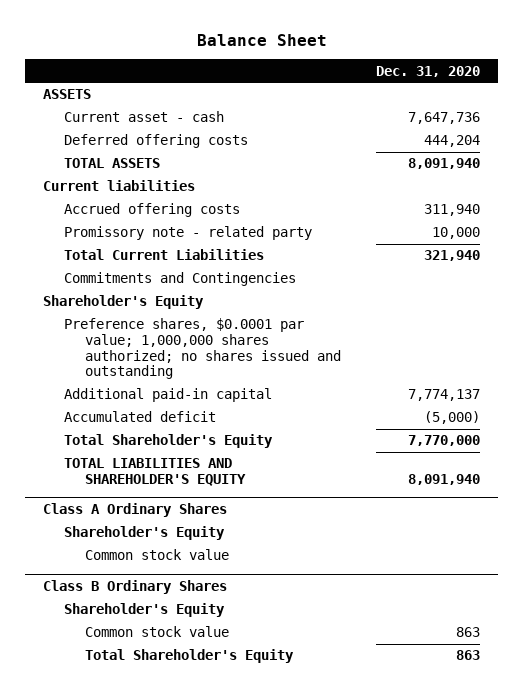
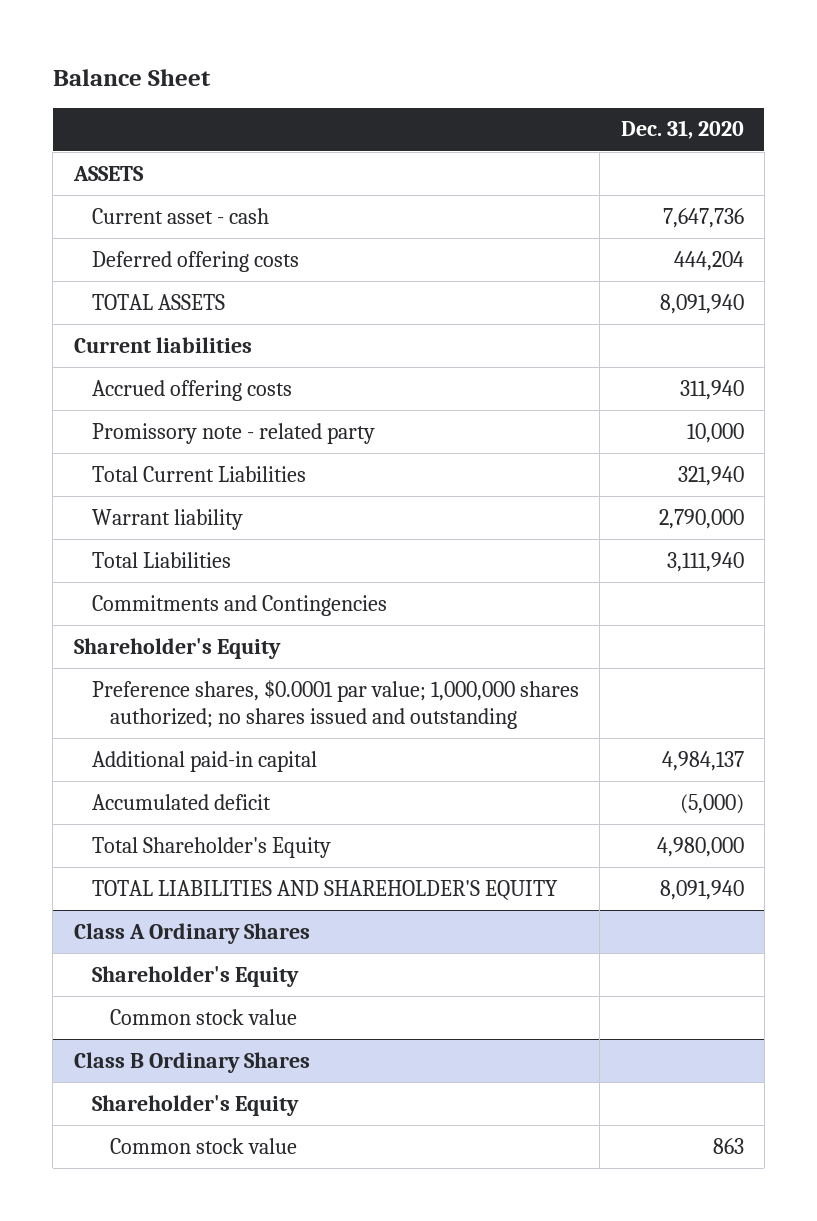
+ Warrant liability | 2,790,000
+ Total Liabilities | 3,111,940
- Additional paid-in capital | 7,774,137
+ Additional paid-in capital | 4,984,137
- Total Shareholder's Equity | 7,770,000
+ Total Shareholder's Equity | 4,980,000
@ Class B Ordinary Shares
- Total Shareholder's Equity | 863

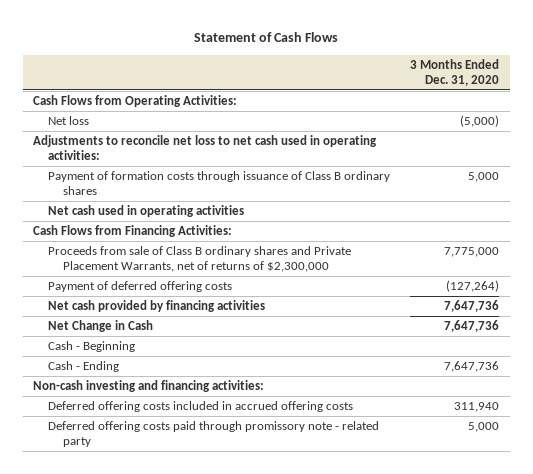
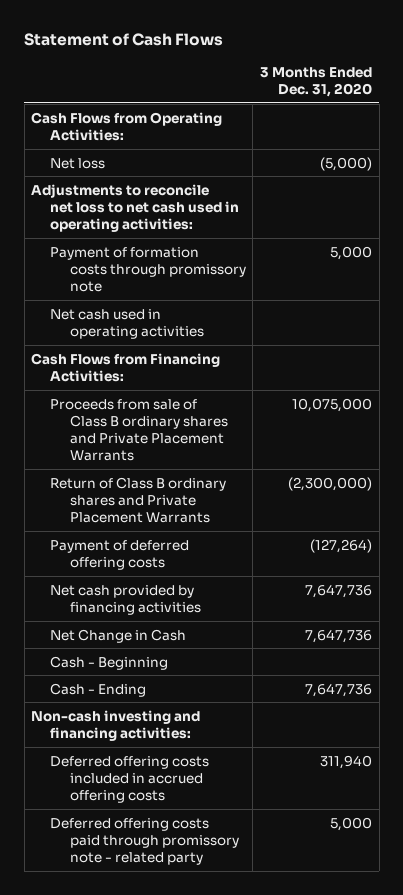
- Payment of formation costs through issuance of Class B ordinary shares | 5,000
+ Payment of formation costs through promissory note | 5,000
- Proceeds from sale of Class B ordinary shares and Private Placement Warrants, net of returns of $2,300,000 | 7,775,000
+ Proceeds from sale of Class B ordinary shares and Private Placement Warrants | 10,075,000
+ Return of Class B ordinary shares and Private Placement Warrants | (2,300,000)

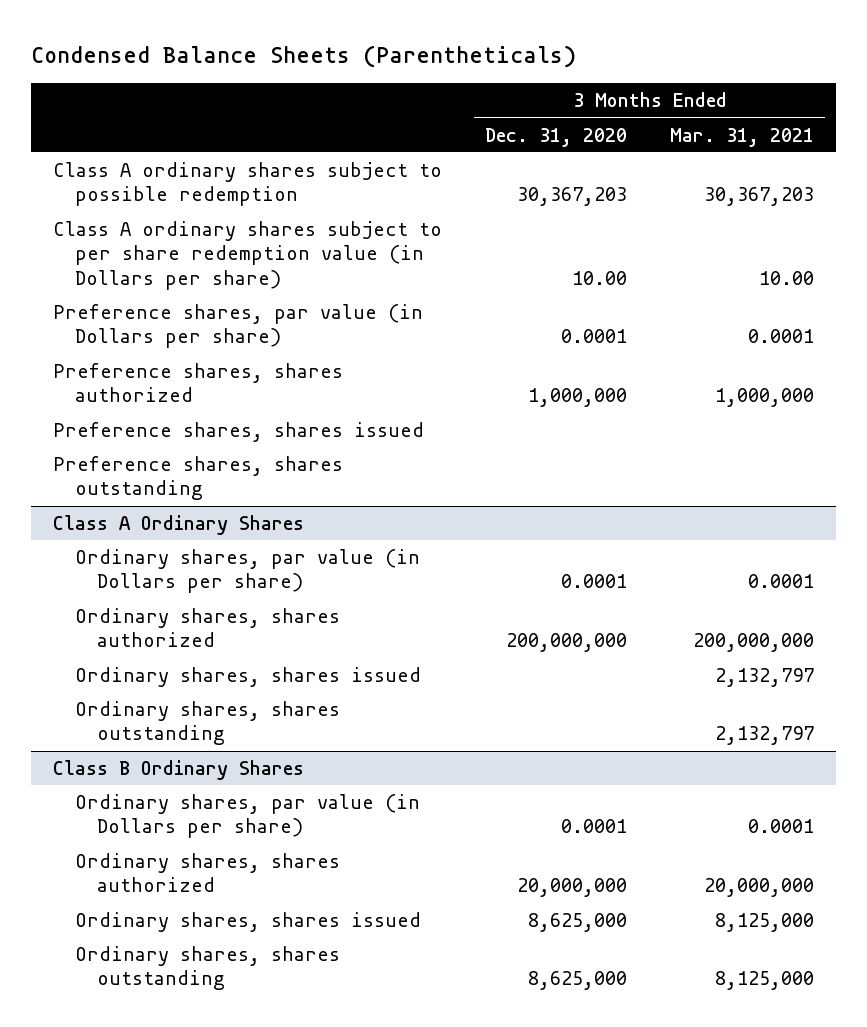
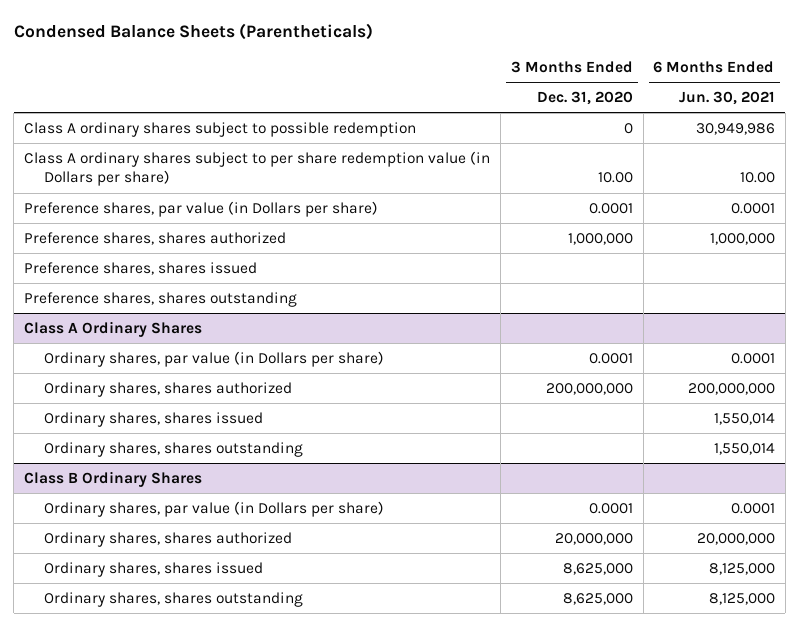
- | 3 Months Ended Dec. 31, 2020 | 3 Months Ended Mar. 31, 2021
+ | 3 Months Ended Dec. 31, 2020 | 6 Months Ended Jun. 30, 2021
- Class A ordinary shares subject to possible redemption | 30,367,203 | 30,367,203
+ Class A ordinary shares subject to possible redemption | 0 | 30,949,986

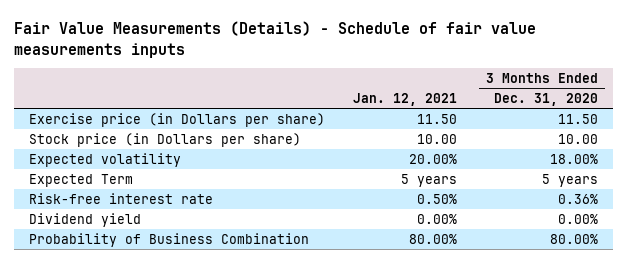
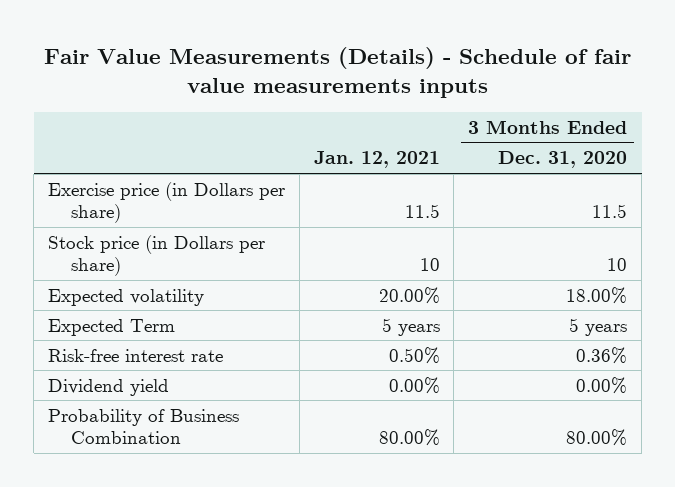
- Exercise price (in Dollars per share) | 11.50 | 11.50
- Stock price (in Dollars per share) | 10.00 | 10.00
+ Exercise price (in Dollars per share) | 11.5 | 11.5
+ Stock price (in Dollars per share) | 10 | 10

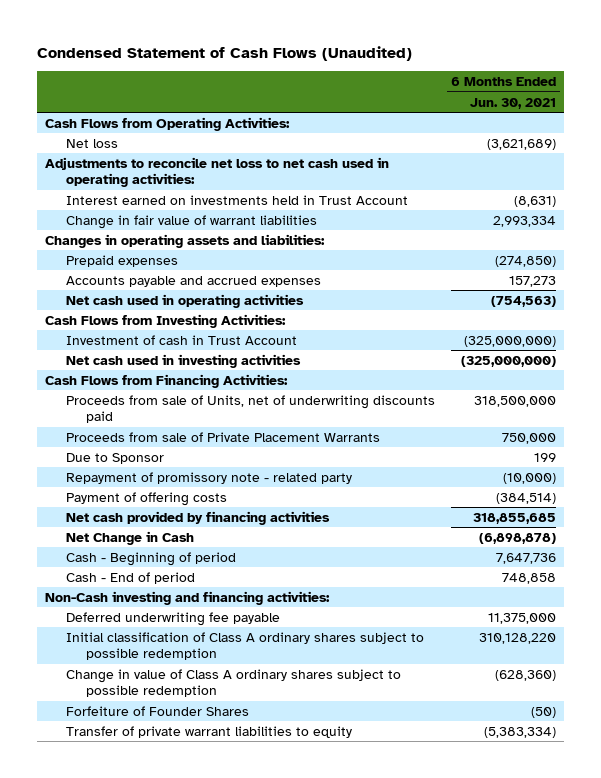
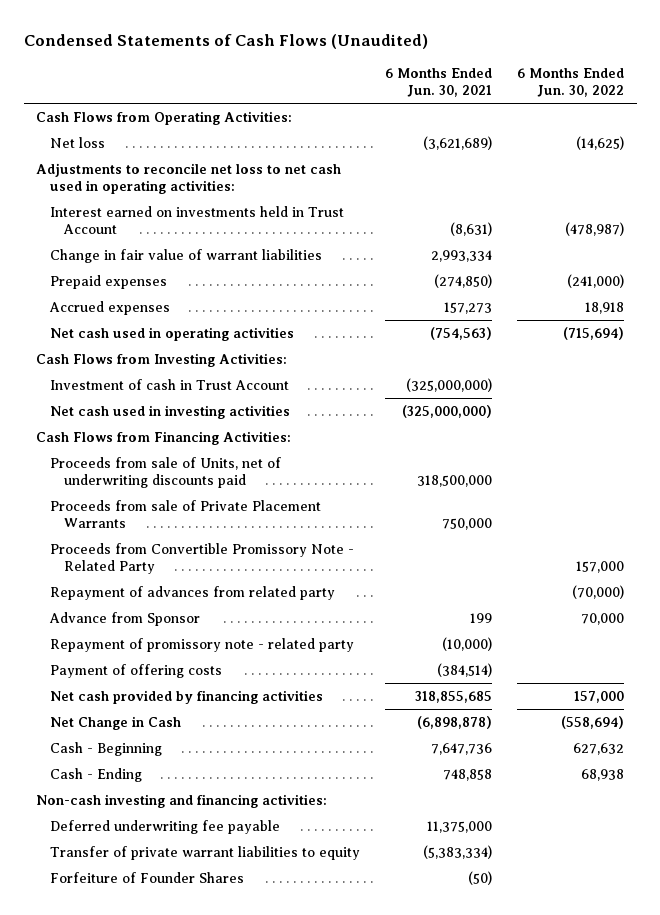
- Condensed Statement of Cash Flows (Unaudited)
+ Condensed Statements of Cash Flows (Unaudited)
- | 6 Months Ended Jun. 30, 2021
+ | 6 Months Ended Jun. 30, 2021 | 6 Months Ended Jun. 30, 2022
- Changes in operating assets and liabilities:
- Accounts payable and accrued expenses | 157,273
+ Accrued expenses | 157,273 | 18,918
- Due to Sponsor | 199
+ Proceeds from Convertible Promissory Note - Related Party | | 157,000
+ Repayment of advances from related party | | (70,000)
+ Advance from Sponsor | 199 | 70,000
- Cash - Beginning of period | 7,647,736
- Cash - End of period | 748,858
- Non-Cash investing and financing activities:
+ Cash - Beginning | 7,647,736 | 627,632
+ Cash - Ending | 748,858 | 68,938
+ Non-cash investing and financing activities:
- Initial classification of Class A ordinary shares subject to possible redemption | 310,128,220
- Change in value of Class A ordinary shares subject to possible redemption | (628,360)
moved down: Forfeiture of Founder Shares | (50) |

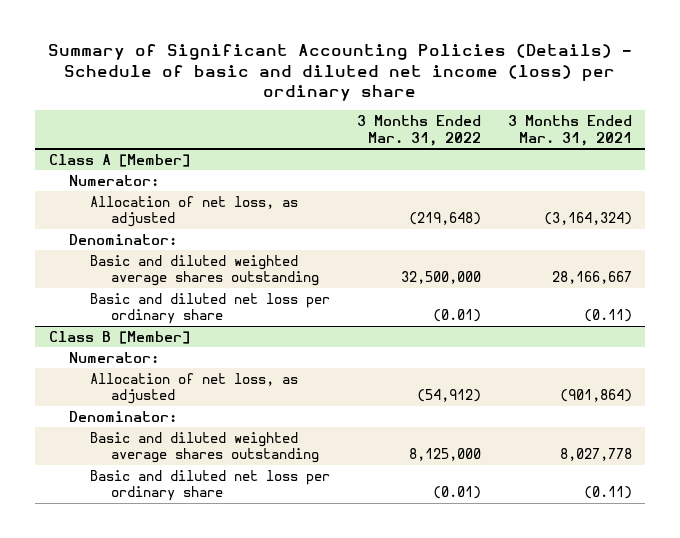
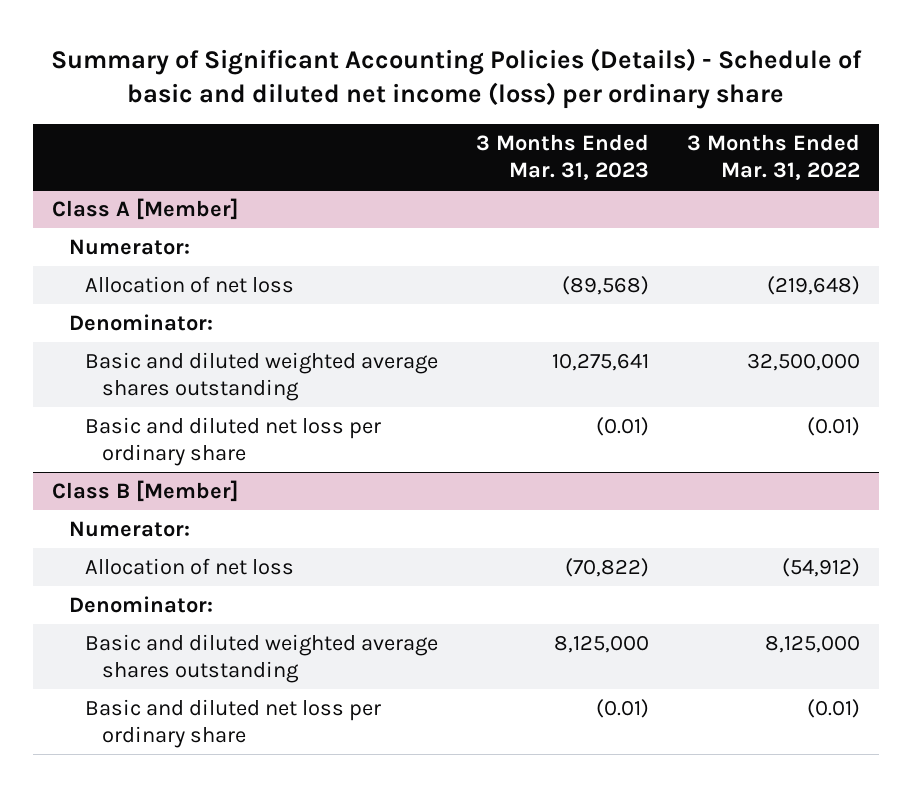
- | 3 Months Ended Mar. 31, 2022 | 3 Months Ended Mar. 31, 2021
+ | 3 Months Ended Mar. 31, 2023 | 3 Months Ended Mar. 31, 2022
@ Class A [Member]
- Allocation of net loss, as adjusted | (219,648) | (3,164,324)
+ Allocation of net loss | (89,568) | (219,648)
@ Class B [Member]
- Allocation of net loss, as adjusted | (54,912) | (901,864)
+ Allocation of net loss | (70,822) | (54,912)

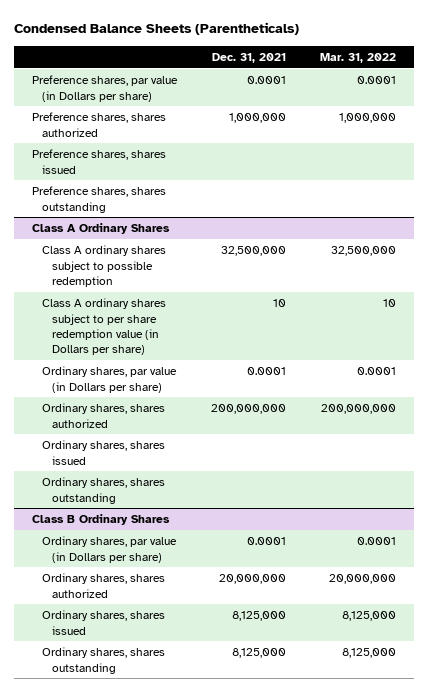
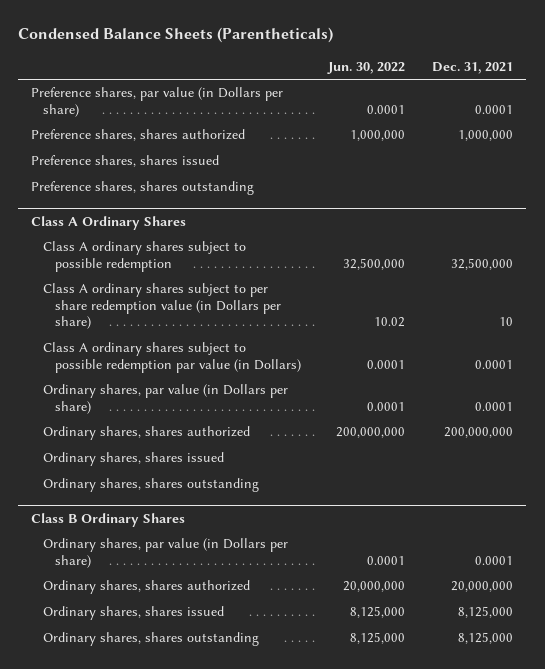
- | Dec. 31, 2021 | Mar. 31, 2022
+ | Jun. 30, 2022 | Dec. 31, 2021
@ Class A Ordinary Shares
+ Class A ordinary shares subject to possible redemption par value (in Dollars) | 0.0001 | 0.0001

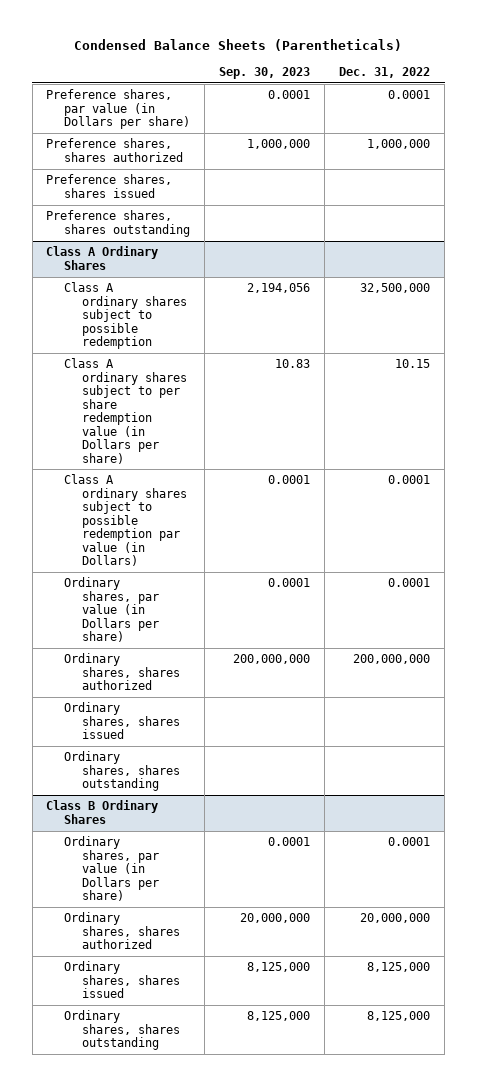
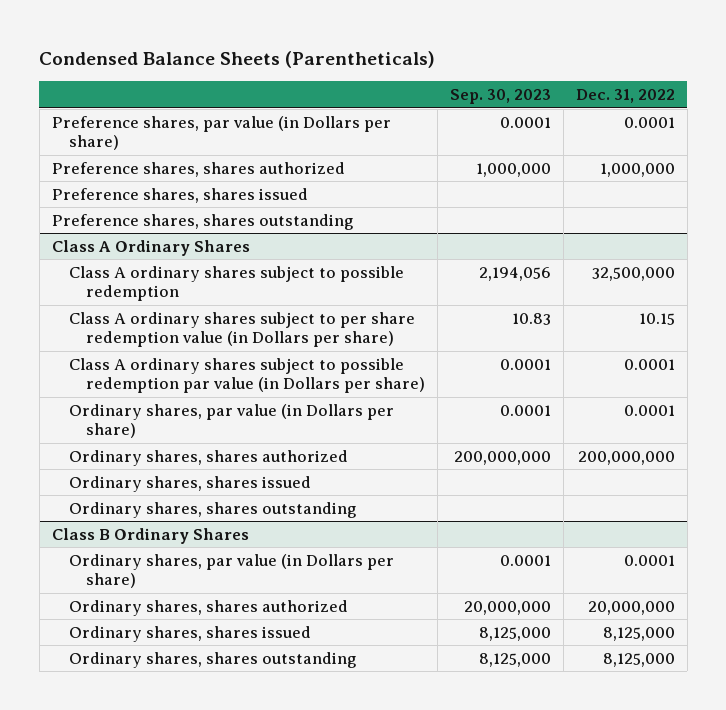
@ Class A Ordinary Shares
- Class A ordinary shares subject to possible redemption par value (in Dollars) | 0.0001 | 0.0001
+ Class A ordinary shares subject to possible redemption par value (in Dollars per share) | 0.0001 | 0.0001

